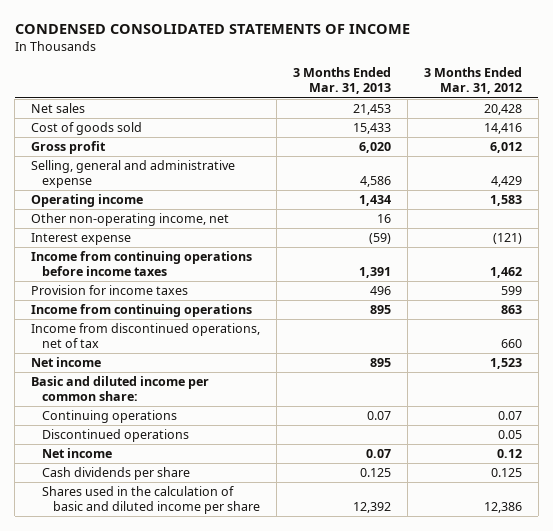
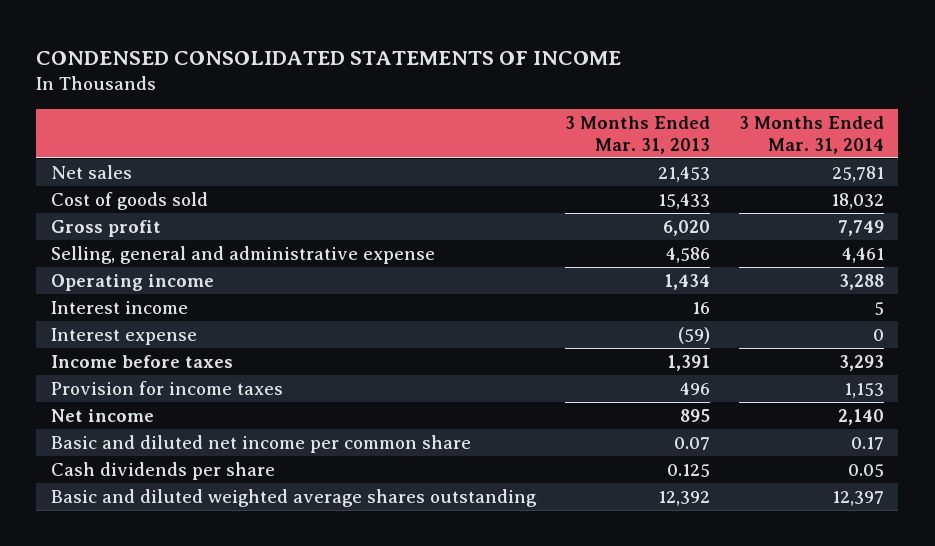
- | 3 Months Ended Mar. 31, 2013 | 3 Months Ended Mar. 31, 2012
+ | 3 Months Ended Mar. 31, 2013 | 3 Months Ended Mar. 31, 2014
- Other non-operating income, net | 16 |
+ Interest income | 16 | 5
- Income from continuing operations before income taxes | 1,391 | 1,462
+ Income before taxes | 1,391 | 3,293
- Income from continuing operations | 895 | 863
- Income from discontinued operations, net of tax | | 660
- Basic and diluted income per common share:
- Continuing operations | 0.07 | 0.07
- Discontinued operations | | 0.05
- Net income | 0.07 | 0.12
+ Basic and diluted net income per common share | 0.07 | 0.17
- Shares used in the calculation of basic and diluted income per share | 12,392 | 12,386
+ Basic and diluted weighted average shares outstanding | 12,392 | 12,397

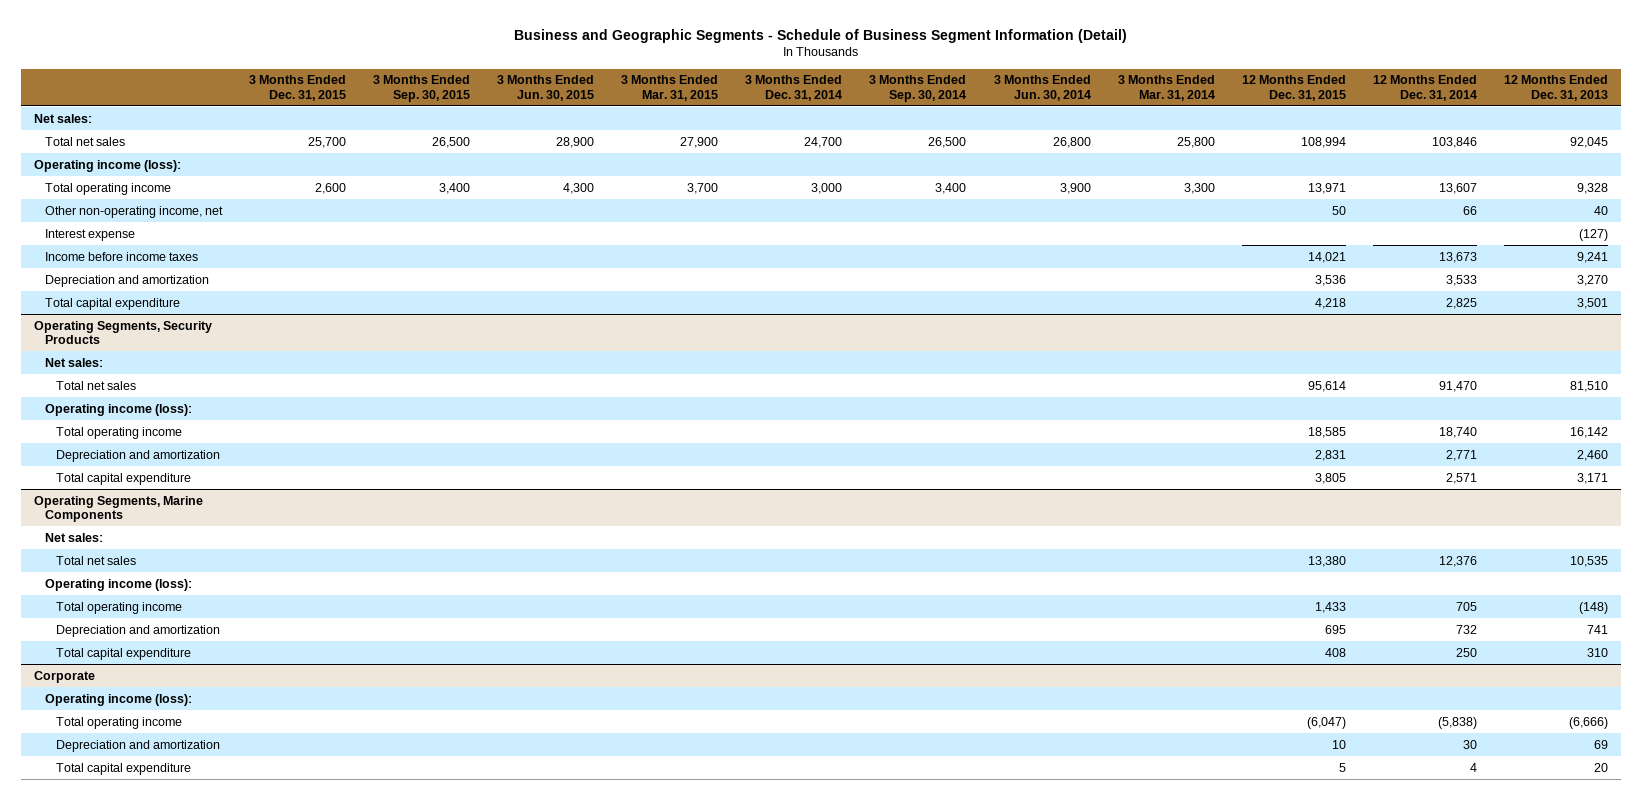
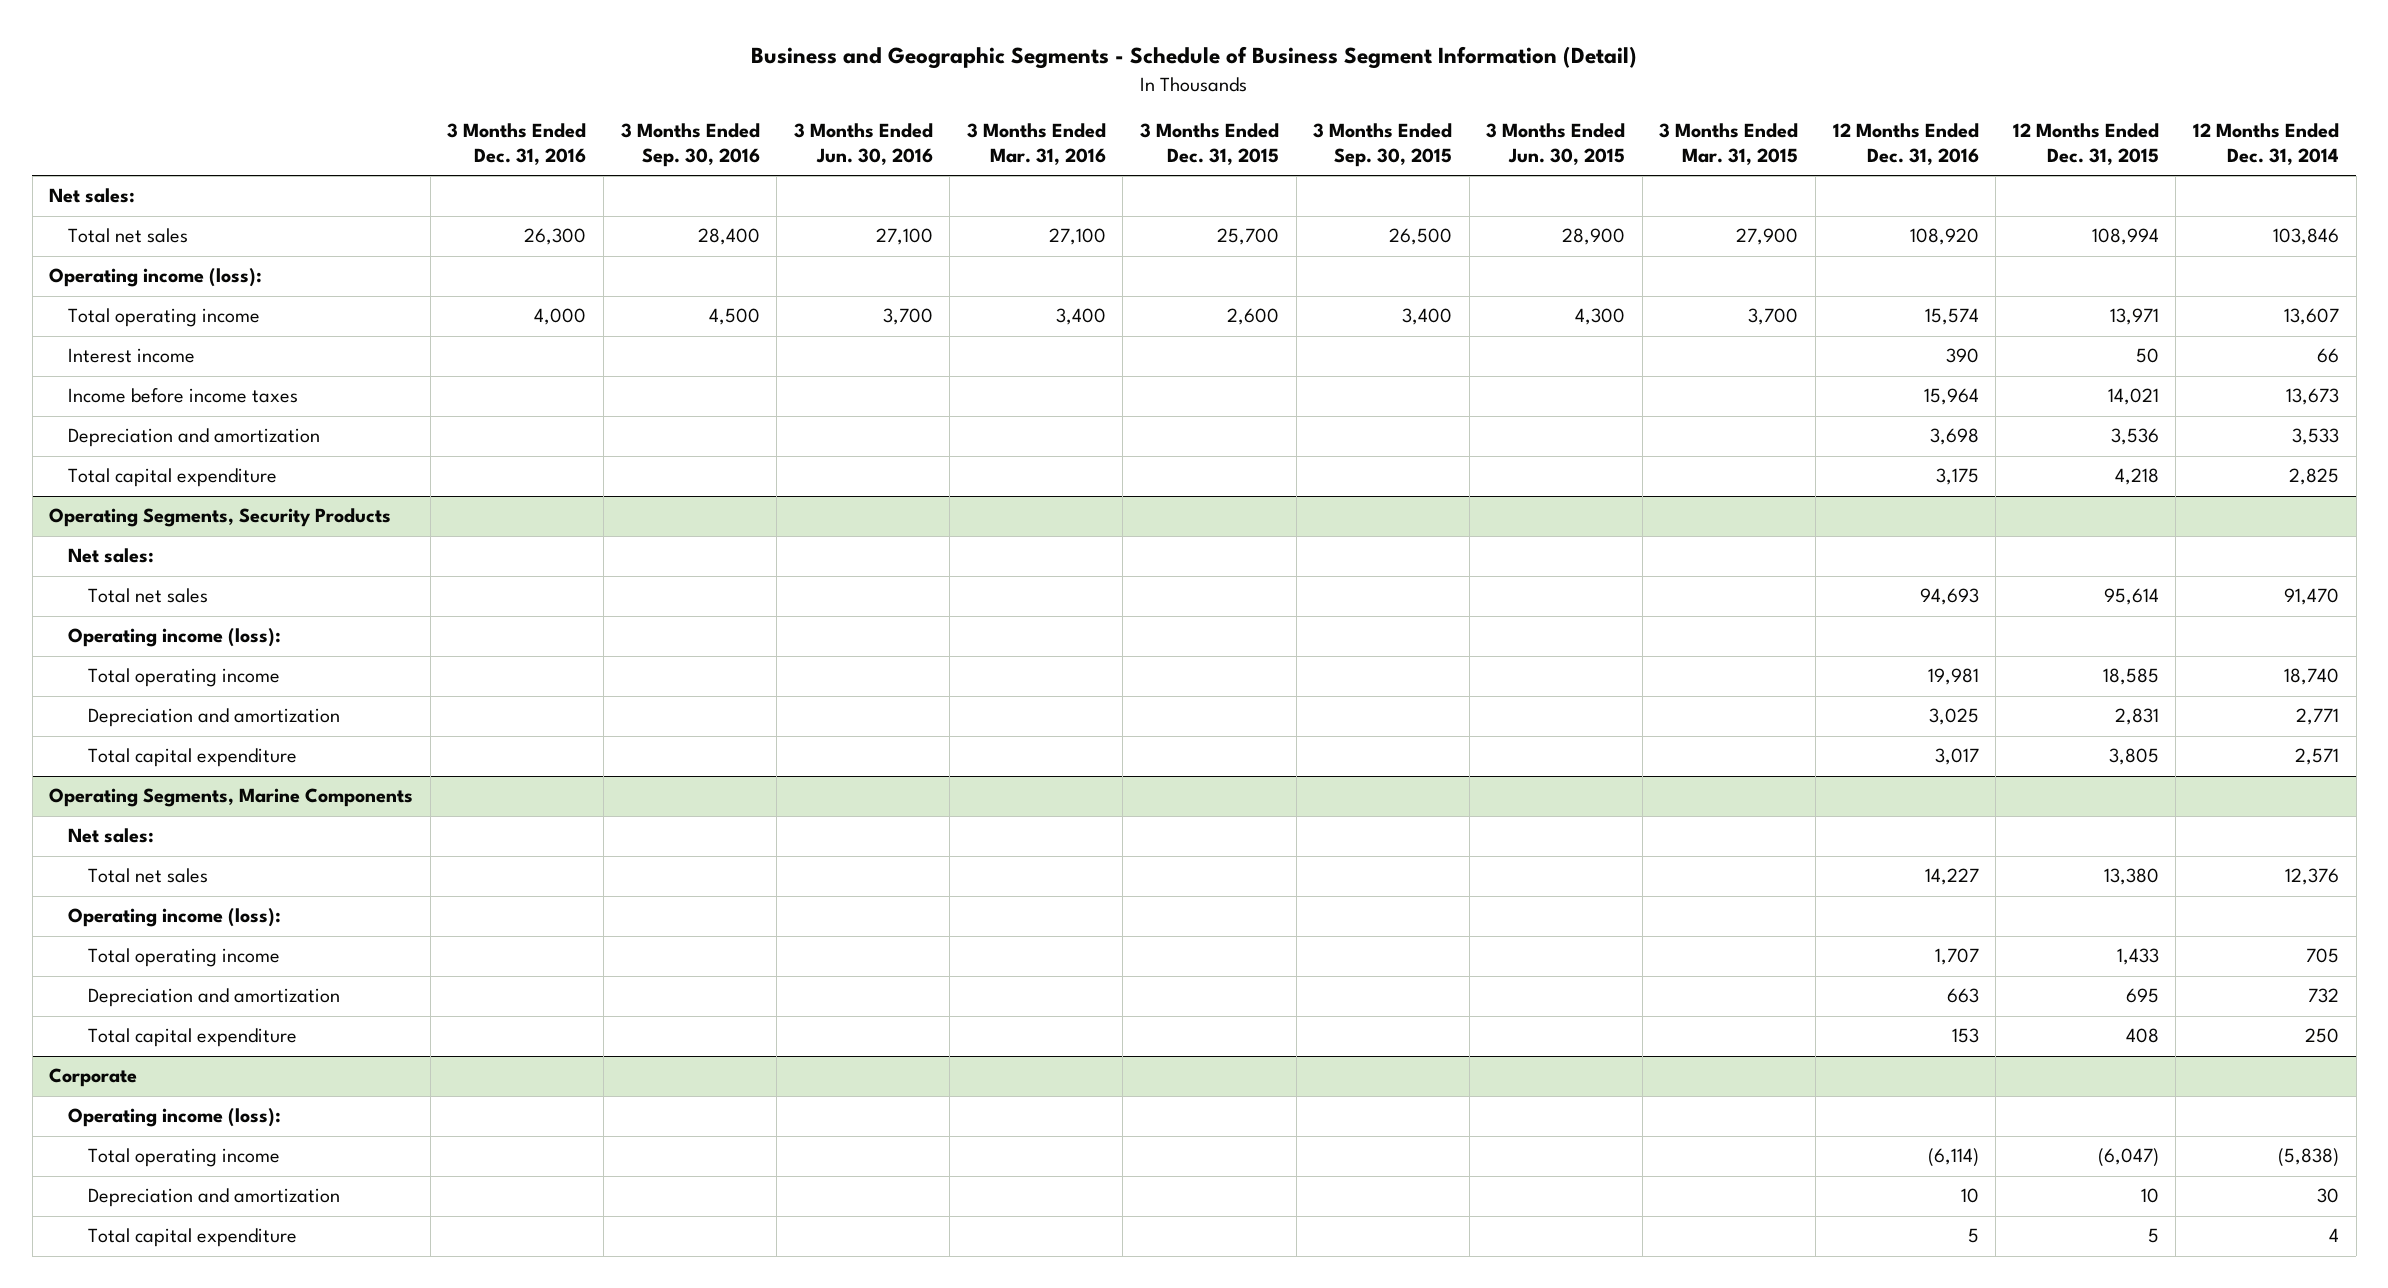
- | 3 Months Ended Dec. 31, 2015 | 3 Months Ended Sep. 30, 2015 | 3 Months Ended Jun. 30, 2015 | 3 Months Ended Mar. 31, 2015 | 3 Months Ended Dec. 31, 2014 | 3 Months Ended Sep. 30, 2014 | 3 Months Ended Jun. 30, 2014 | 3 Months Ended Mar. 31, 2014 | 12 Months Ended Dec. 31, 2015 | 12 Months Ended Dec. 31, 2014 | 12 Months Ended Dec. 31, 2013
+ | 3 Months Ended Dec. 31, 2016 | 3 Months Ended Sep. 30, 2016 | 3 Months Ended Jun. 30, 2016 | 3 Months Ended Mar. 31, 2016 | 3 Months Ended Dec. 31, 2015 | 3 Months Ended Sep. 30, 2015 | 3 Months Ended Jun. 30, 2015 | 3 Months Ended Mar. 31, 2015 | 12 Months Ended Dec. 31, 2016 | 12 Months Ended Dec. 31, 2015 | 12 Months Ended Dec. 31, 2014
- Other non-operating income, net | | | | | | | | | 50 | 66 | 40
- Interest expense | | | | | | | | | | | (127)
+ Interest income | | | | | | | | | 390 | 50 | 66

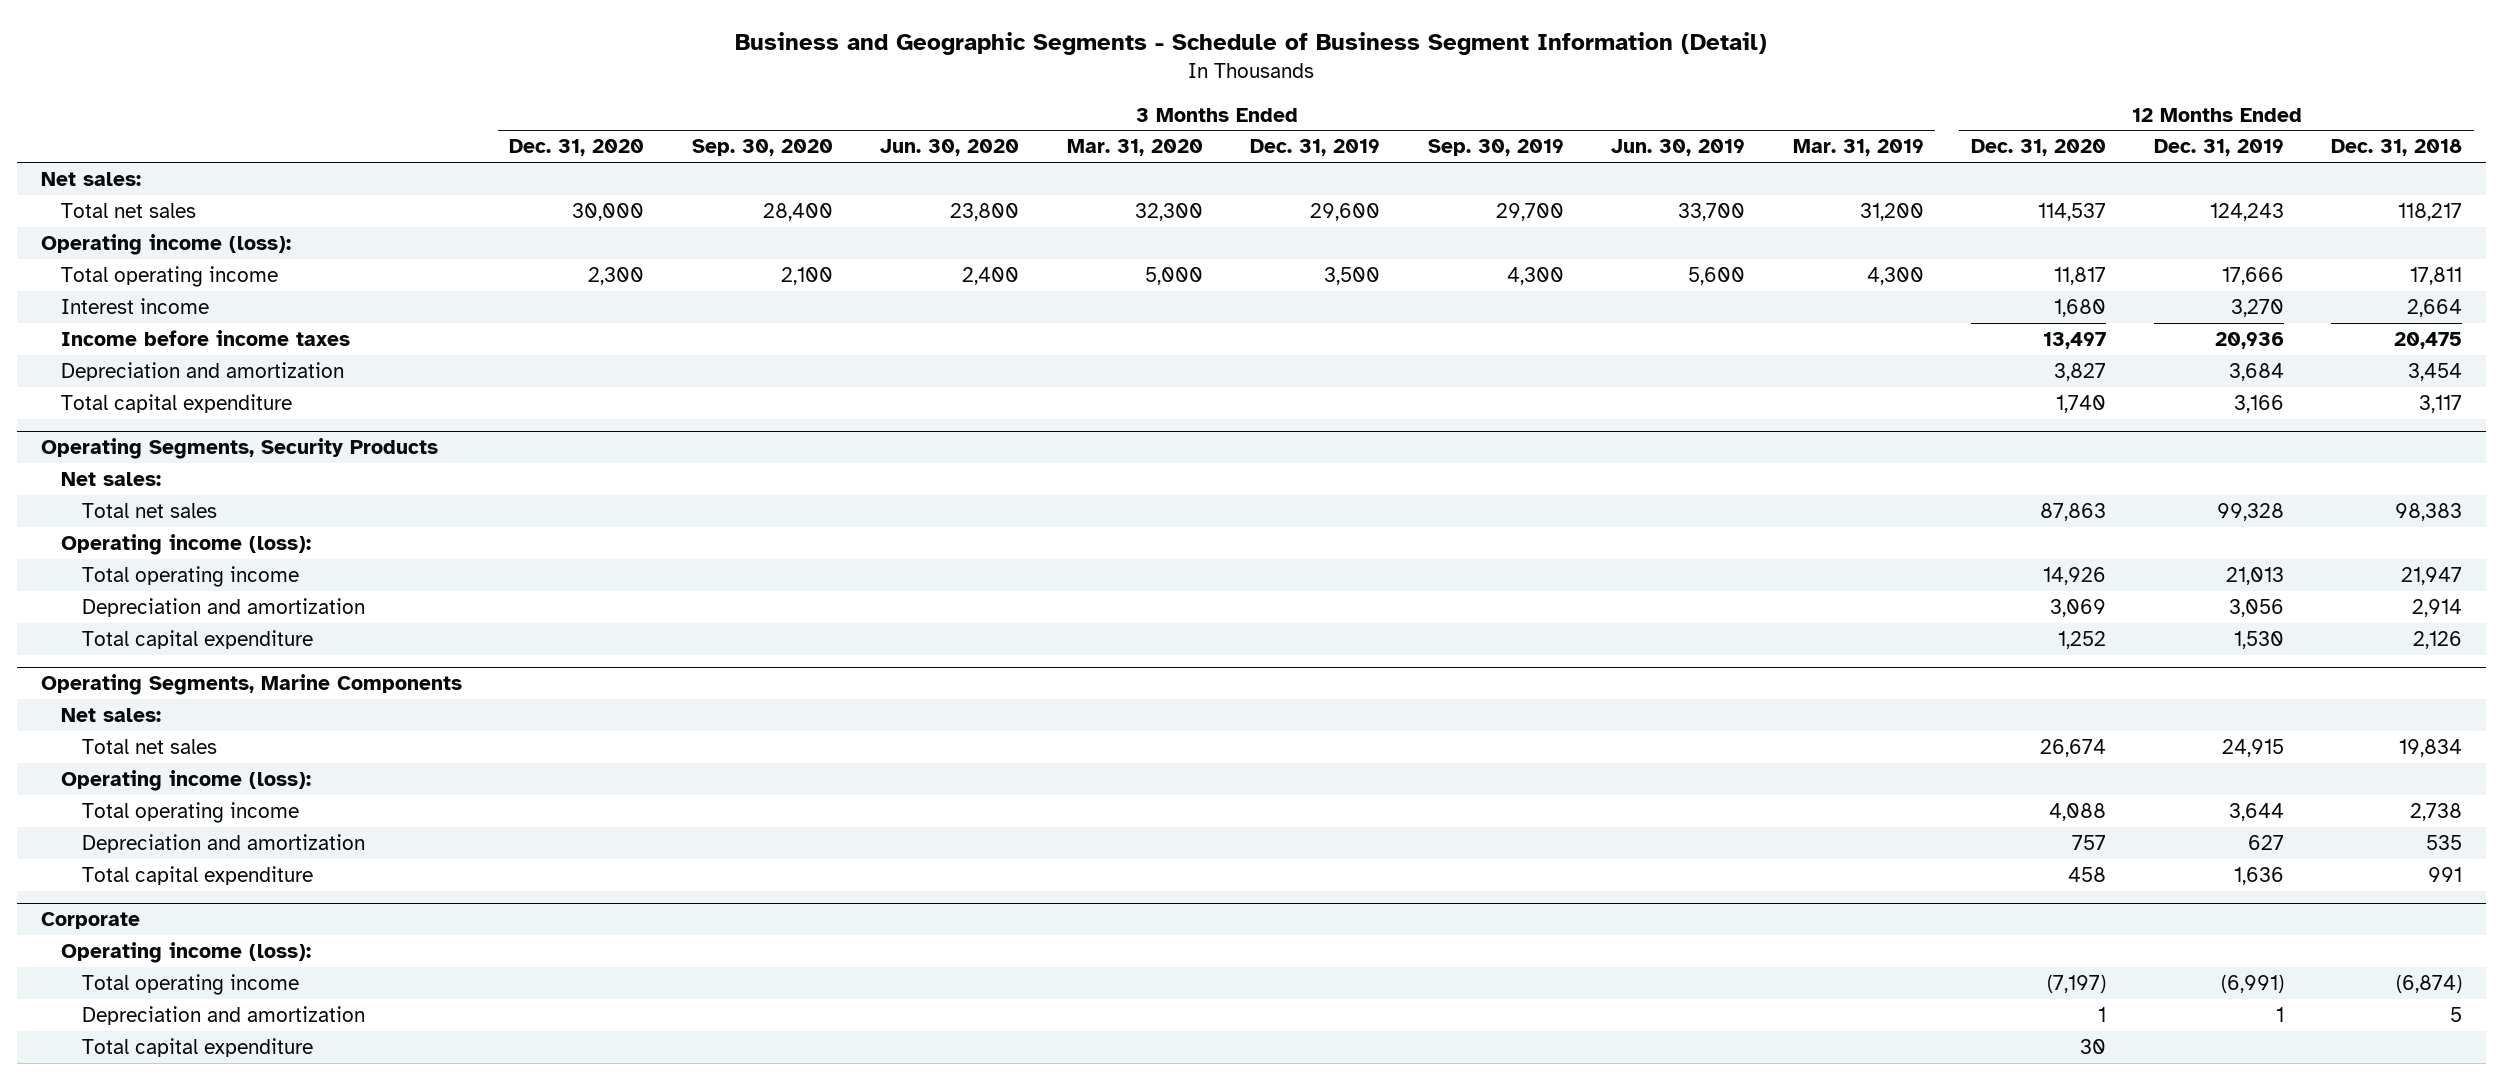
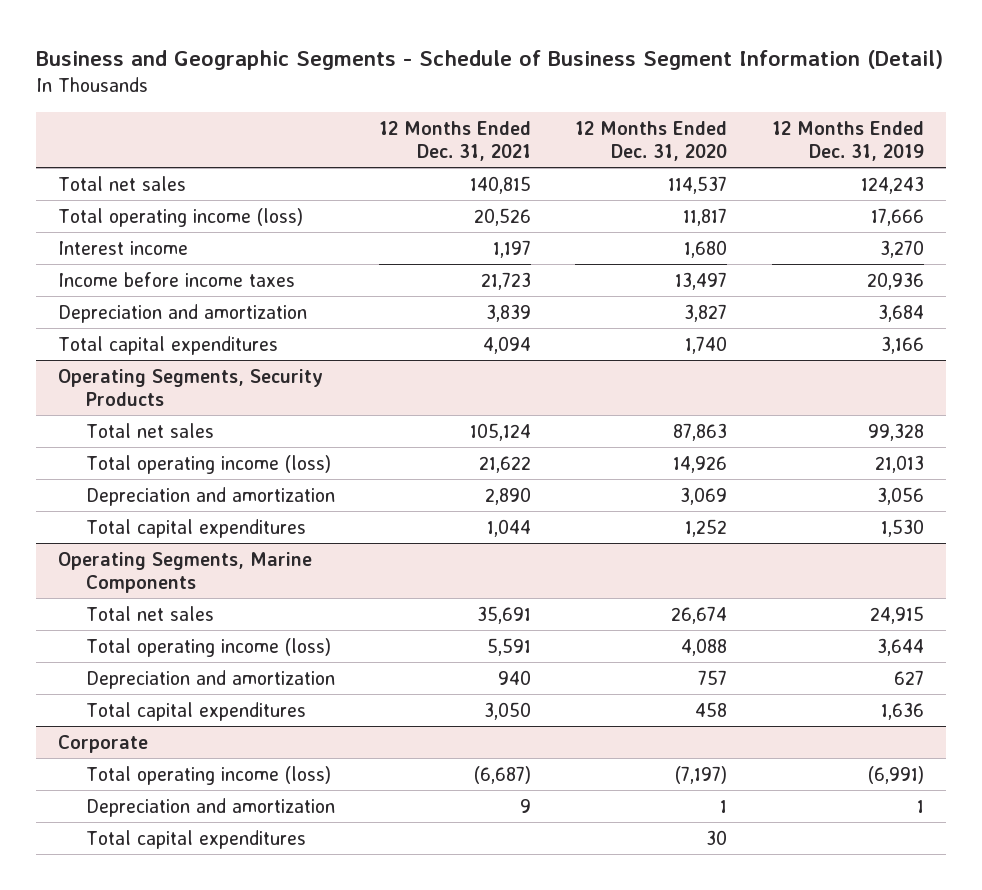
- | 3 Months Ended Dec. 31, 2020 | 3 Months Ended Sep. 30, 2020 | 3 Months Ended Jun. 30, 2020 | 3 Months Ended Mar. 31, 2020 | 3 Months Ended Dec. 31, 2019 | 3 Months Ended Sep. 30, 2019 | 3 Months Ended Jun. 30, 2019 | 3 Months Ended Mar. 31, 2019 | 12 Months Ended Dec. 31, 2020 | 12 Months Ended Dec. 31, 2019 | 12 Months Ended Dec. 31, 2018
+ | 12 Months Ended Dec. 31, 2021 | 12 Months Ended Dec. 31, 2020 | 12 Months Ended Dec. 31, 2019
- Net sales:
- Operating income (loss):
- Total operating income | 2,300 | 2,100 | 2,400 | 5,000 | 3,500 | 4,300 | 5,600 | 4,300 | 11,817 | 17,666 | 17,811
+ Total operating income (loss) | 20,526 | 11,817 | 17,666
- Total capital expenditure | | | | | | | | | 1,740 | 3,166 | 3,117
+ Total capital expenditures | 4,094 | 1,740 | 3,166
@ Operating Segments, Security Products
- Net sales:
- Operating income (loss):
- Total operating income | | | | | | | | | 14,926 | 21,013 | 21,947
+ Total operating income (loss) | 21,622 | 14,926 | 21,013
- Total capital expenditure | | | | | | | | | 1,252 | 1,530 | 2,126
+ Total capital expenditures | 1,044 | 1,252 | 1,530
@ Operating Segments, Marine Components
- Net sales:
- Operating income (loss):
- Total operating income | | | | | | | | | 4,088 | 3,644 | 2,738
+ Total operating income (loss) | 5,591 | 4,088 | 3,644
- Total capital expenditure | | | | | | | | | 458 | 1,636 | 991
+ Total capital expenditures | 3,050 | 458 | 1,636
@ Corporate
- Operating income (loss):
- Total operating income | | | | | | | | | (7,197) | (6,991) | (6,874)
+ Total operating income (loss) | (6,687) | (7,197) | (6,991)
- Total capital expenditure | | | | | | | | | 30 | |
+ Total capital expenditures | | 30 |

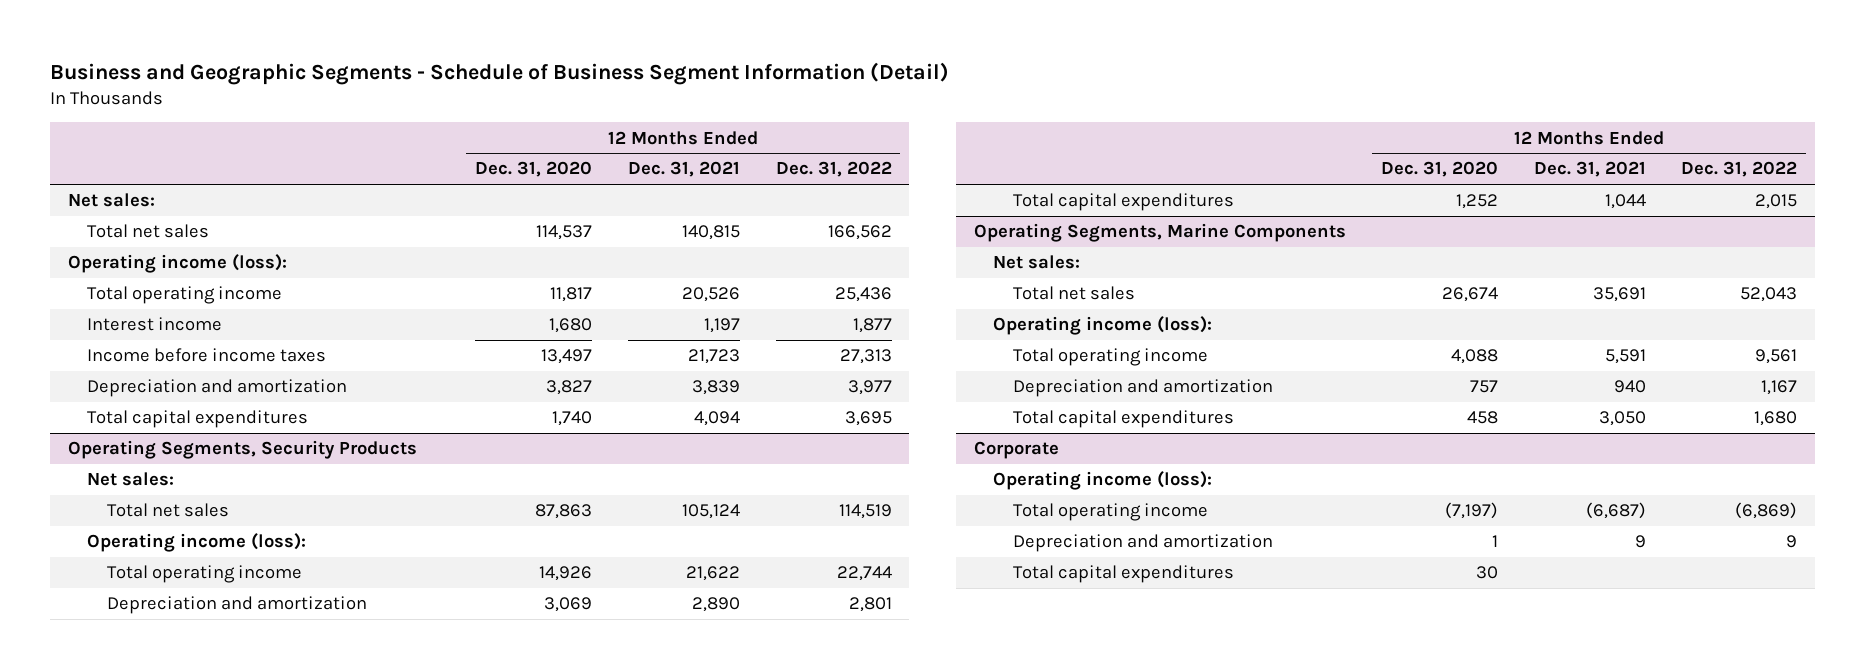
- | 12 Months Ended Dec. 31, 2021 | 12 Months Ended Dec. 31, 2020 | 12 Months Ended Dec. 31, 2019
+ | 12 Months Ended Dec. 31, 2020 | 12 Months Ended Dec. 31, 2021 | 12 Months Ended Dec. 31, 2022
+ Net sales:
- Total operating income (loss) | 20,526 | 11,817 | 17,666
+ Operating income (loss):
+ Total operating income | 11,817 | 20,526 | 25,436
@ Operating Segments, Security Products
+ Net sales:
- Total operating income (loss) | 21,622 | 14,926 | 21,013
+ Operating income (loss):
+ Total operating income | 14,926 | 21,622 | 22,744
@ Operating Segments, Marine Components
+ Net sales:
- Total operating income (loss) | 5,591 | 4,088 | 3,644
+ Operating income (loss):
+ Total operating income | 4,088 | 5,591 | 9,561
@ Corporate
- Total operating income (loss) | (6,687) | (7,197) | (6,991)
+ Operating income (loss):
+ Total operating income | (7,197) | (6,687) | (6,869)

